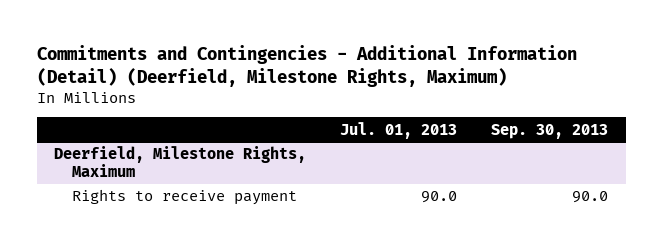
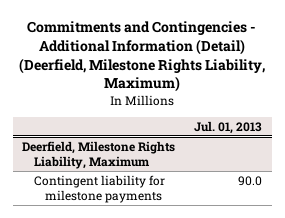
- Commitments and Contingencies - Additional Information (Detail) (Deerfield, Milestone Rights, Maximum)
+ Commitments and Contingencies - Additional Information (Detail) (Deerfield, Milestone Rights Liability, Maximum)
- | Jul. 01, 2013 | Sep. 30, 2013
+ | Jul. 01, 2013
- Deerfield, Milestone Rights, Maximum
- Rights to receive payment | 90.0 | 90.0
+ Deerfield, Milestone Rights Liability, Maximum
+ Contingent liability for milestone payments | 90.0

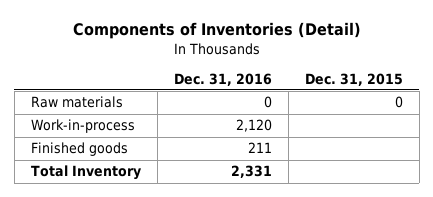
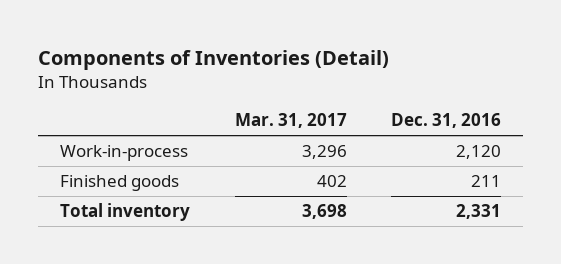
- | Dec. 31, 2016 | Dec. 31, 2015
+ | Mar. 31, 2017 | Dec. 31, 2016
- Raw materials | 0 | 0
- Total Inventory | 2,331 |
+ Total inventory | 3,698 | 2,331

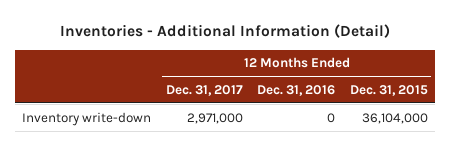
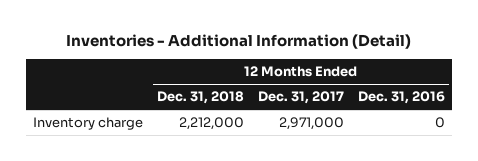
- | 12 Months Ended Dec. 31, 2017 | 12 Months Ended Dec. 31, 2016 | 12 Months Ended Dec. 31, 2015
+ | 12 Months Ended Dec. 31, 2018 | 12 Months Ended Dec. 31, 2017 | 12 Months Ended Dec. 31, 2016
- Inventory write-down | 2,971,000 | 0 | 36,104,000
+ Inventory charge | 2,212,000 | 2,971,000 | 0

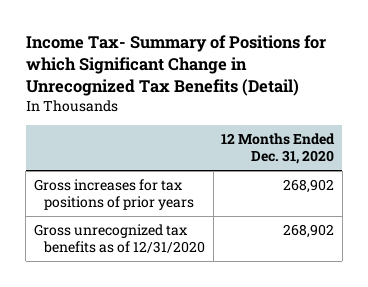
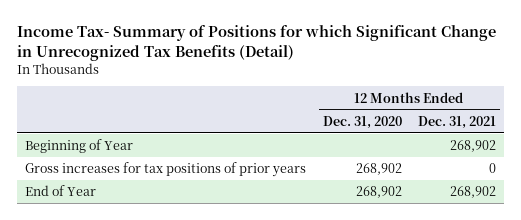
- | 12 Months Ended Dec. 31, 2020
+ | 12 Months Ended Dec. 31, 2020 | 12 Months Ended Dec. 31, 2021
+ Beginning of Year | | 268,902
- Gross unrecognized tax benefits as of 12/31/2020 | 268,902
+ End of Year | 268,902 | 268,902

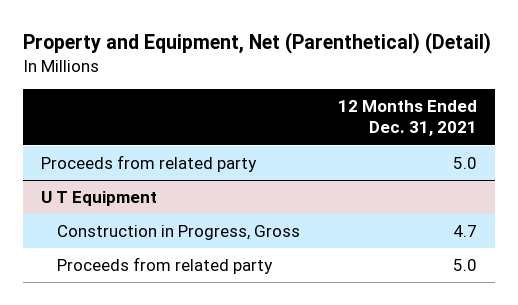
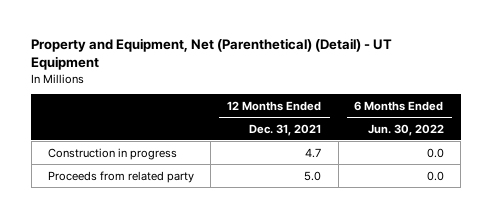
- Property and Equipment, Net (Parenthetical) (Detail)
+ Property and Equipment, Net (Parenthetical) (Detail) - UT Equipment
- | 12 Months Ended Dec. 31, 2021
+ | 12 Months Ended Dec. 31, 2021 | 6 Months Ended Jun. 30, 2022
- Proceeds from related party | 5.0
- U T Equipment
- Construction in Progress, Gross | 4.7
+ Construction in progress | 4.7 | 0.0

